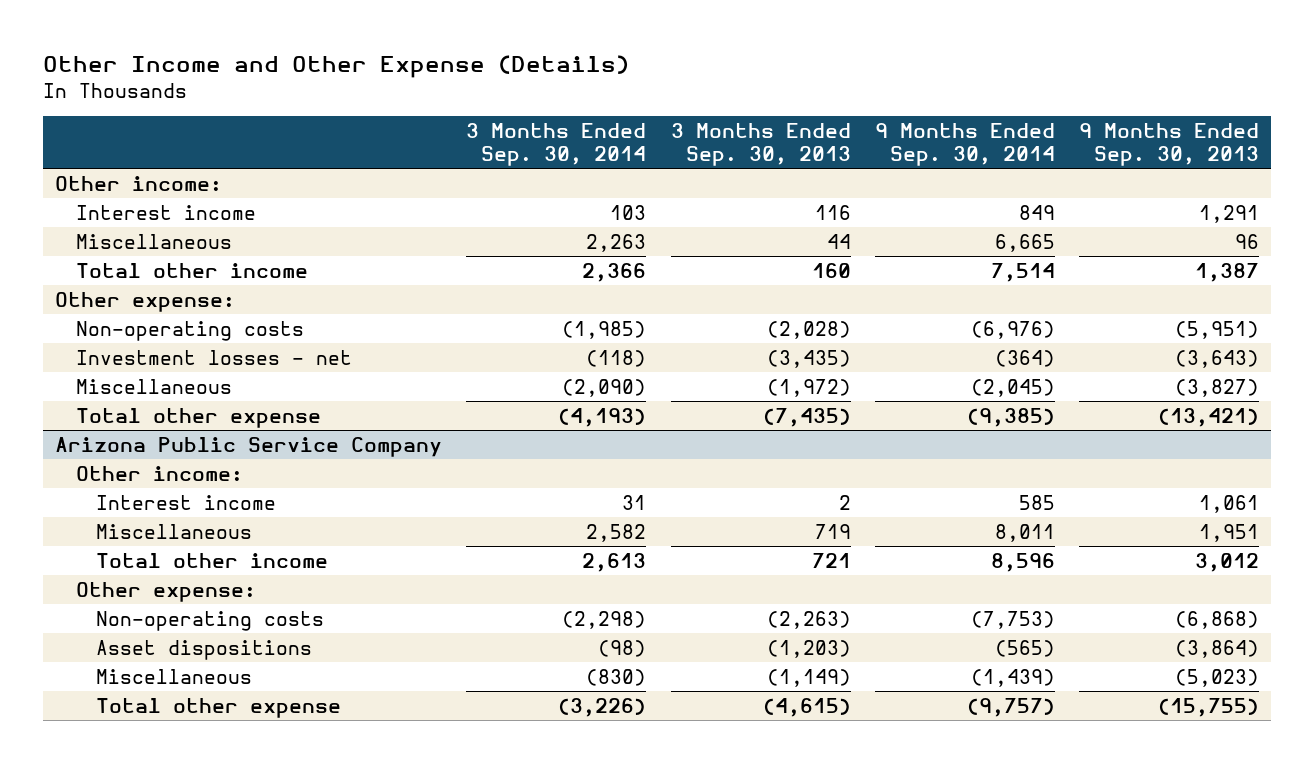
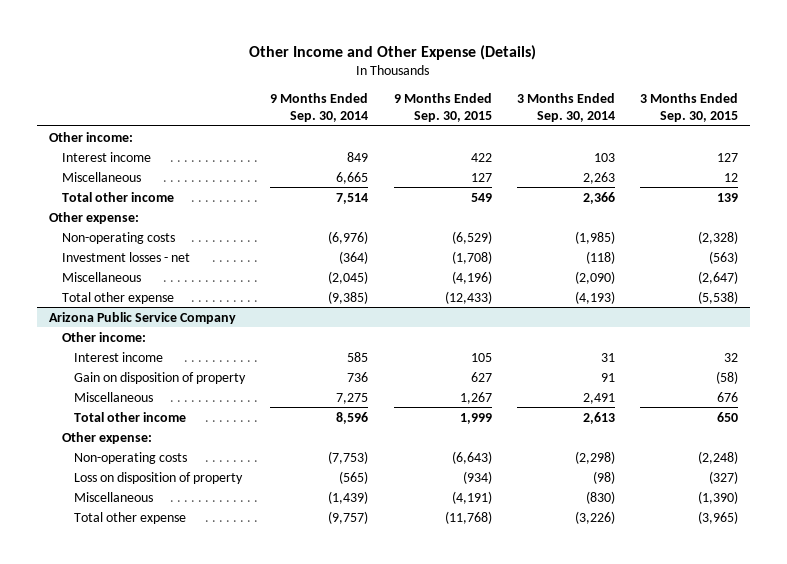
- | 3 Months Ended Sep. 30, 2014 | 3 Months Ended Sep. 30, 2013 | 9 Months Ended Sep. 30, 2014 | 9 Months Ended Sep. 30, 2013
+ | 9 Months Ended Sep. 30, 2014 | 9 Months Ended Sep. 30, 2015 | 3 Months Ended Sep. 30, 2014 | 3 Months Ended Sep. 30, 2015
@ Arizona Public Service Company
- Miscellaneous | 2,582 | 719 | 8,011 | 1,951
+ Gain on disposition of property | 736 | 627 | 91 | (58)
+ Miscellaneous | 7,275 | 1,267 | 2,491 | 676
- Asset dispositions | (98) | (1,203) | (565) | (3,864)
+ Loss on disposition of property | (565) | (934) | (98) | (327)

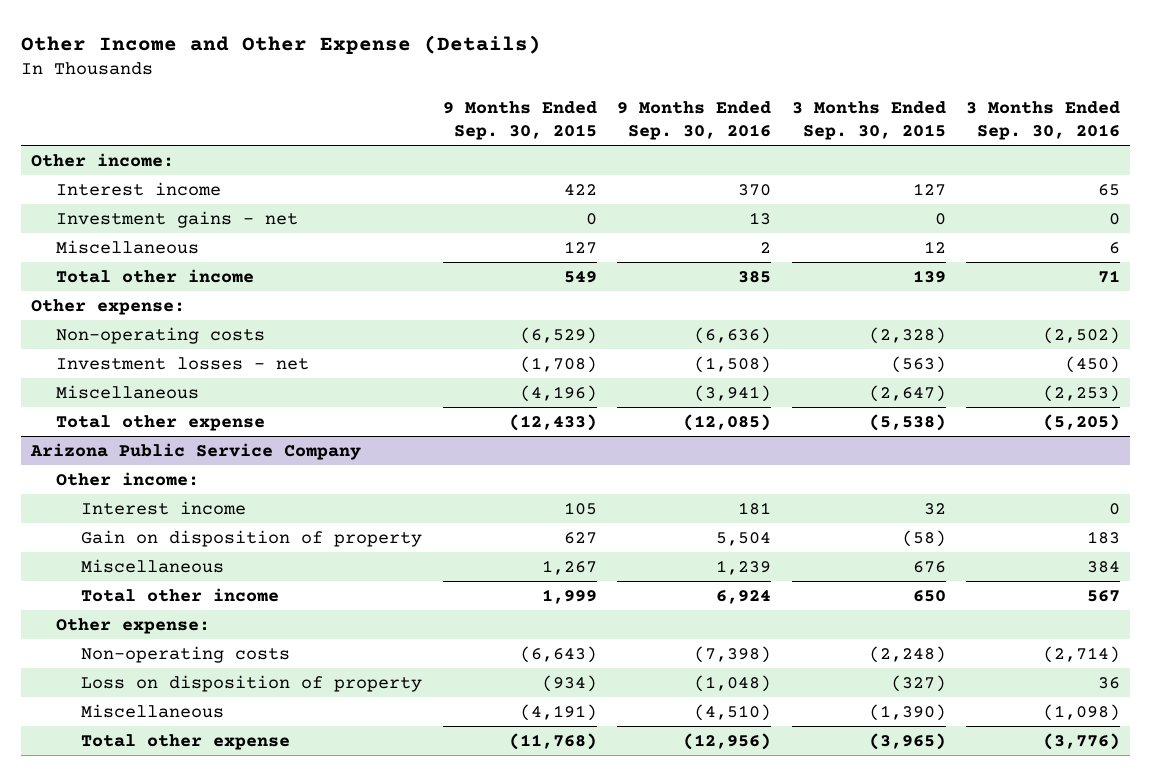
- | 9 Months Ended Sep. 30, 2014 | 9 Months Ended Sep. 30, 2015 | 3 Months Ended Sep. 30, 2014 | 3 Months Ended Sep. 30, 2015
+ | 9 Months Ended Sep. 30, 2015 | 9 Months Ended Sep. 30, 2016 | 3 Months Ended Sep. 30, 2015 | 3 Months Ended Sep. 30, 2016
+ Investment gains - net | 0 | 13 | 0 | 0

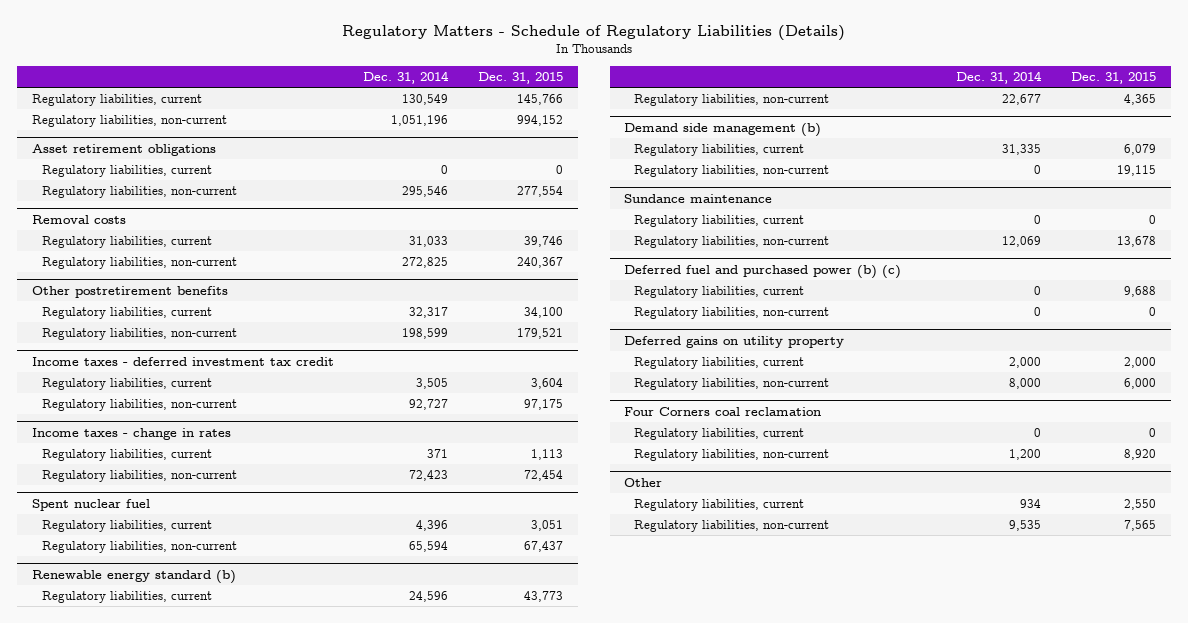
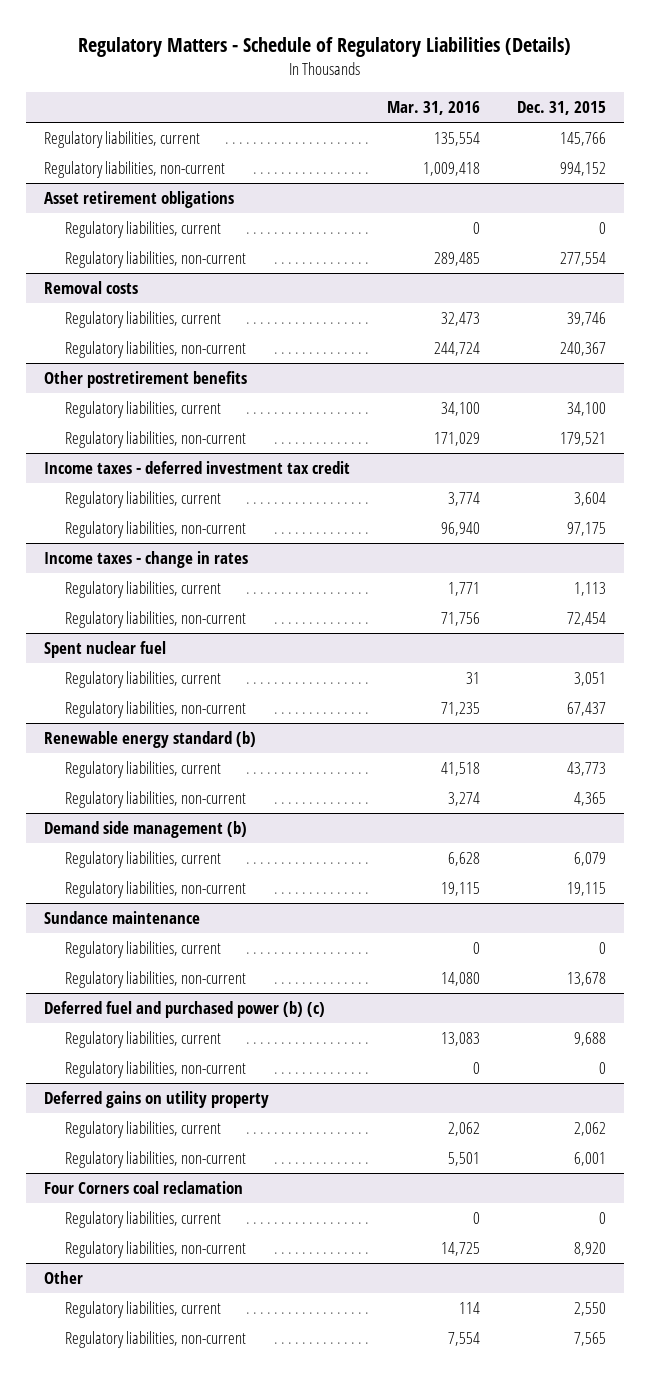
- | Dec. 31, 2014 | Dec. 31, 2015
+ | Mar. 31, 2016 | Dec. 31, 2015
@ Deferred gains on utility property
- Regulatory liabilities, current | 2,000 | 2,000
- Regulatory liabilities, non-current | 8,000 | 6,000
+ Regulatory liabilities, current | 2,062 | 2,062
+ Regulatory liabilities, non-current | 5,501 | 6,001

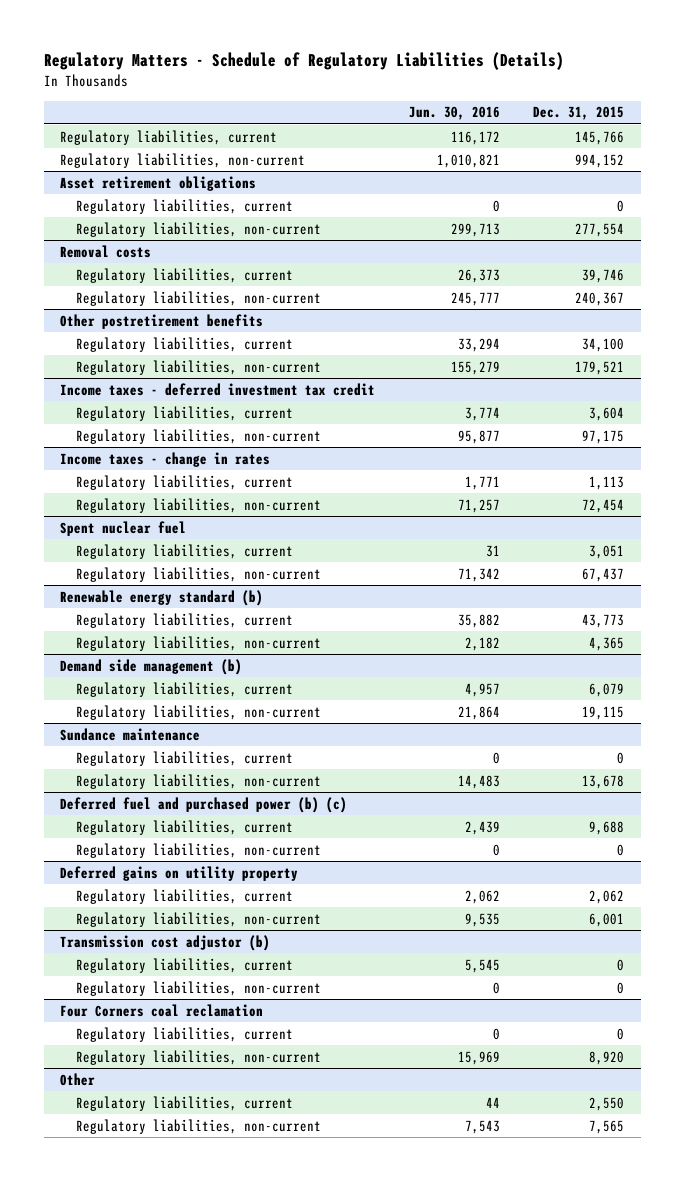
- | Mar. 31, 2016 | Dec. 31, 2015
+ | Jun. 30, 2016 | Dec. 31, 2015
+ Transmission cost adjustor (b)
+ Regulatory liabilities, current | 5,545 | 0
+ Regulatory liabilities, non-current | 0 | 0

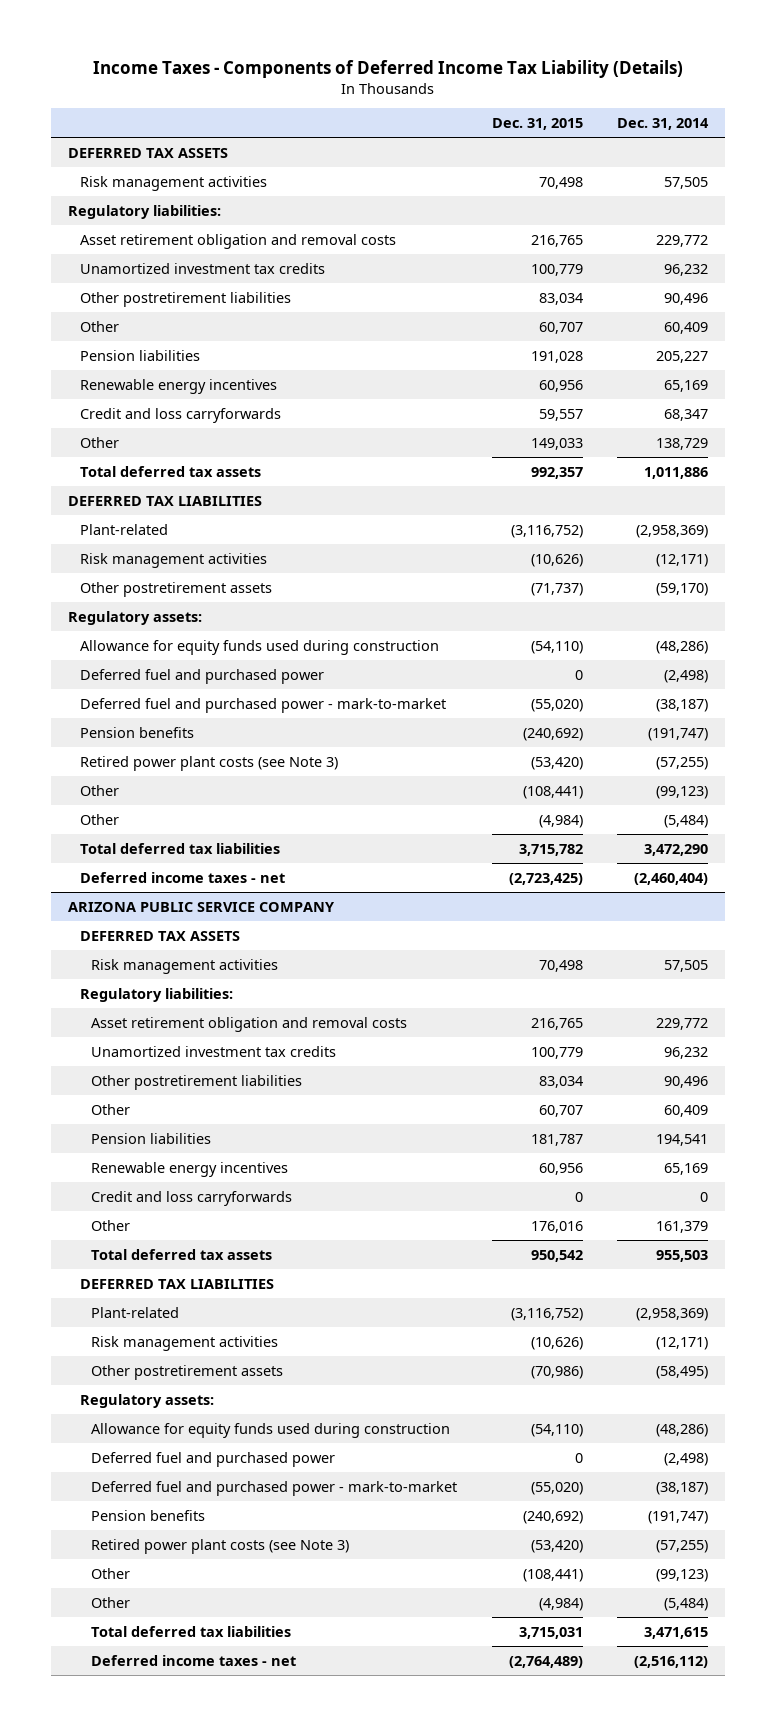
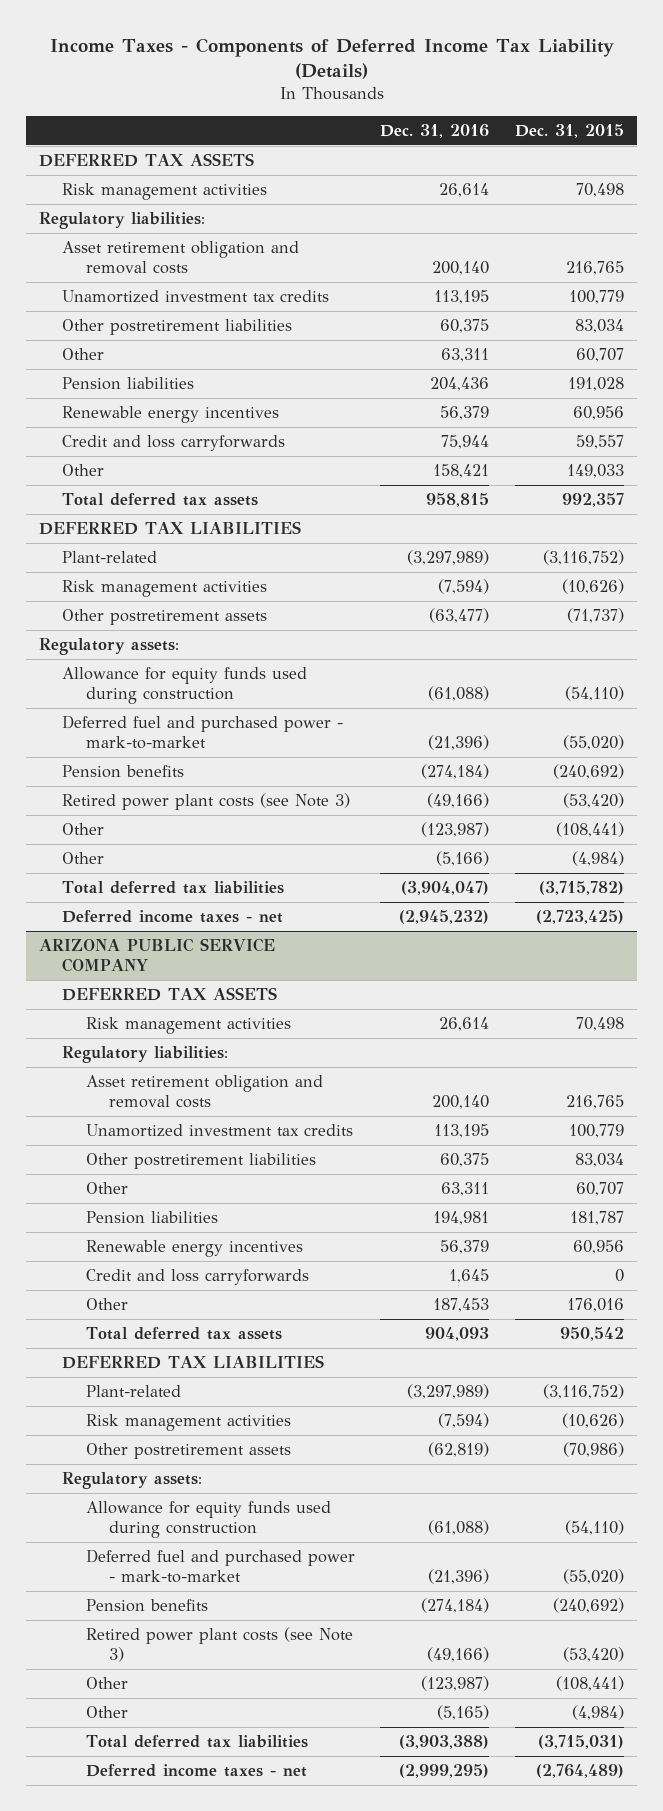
- | Dec. 31, 2015 | Dec. 31, 2014
+ | Dec. 31, 2016 | Dec. 31, 2015
- Deferred fuel and purchased power | 0 | (2,498)
- Total deferred tax liabilities | 3,715,782 | 3,472,290
+ Total deferred tax liabilities | (3,904,047) | (3,715,782)
@ ARIZONA PUBLIC SERVICE COMPANY
- Deferred fuel and purchased power | 0 | (2,498)
- Total deferred tax liabilities | 3,715,031 | 3,471,615
+ Total deferred tax liabilities | (3,903,388) | (3,715,031)

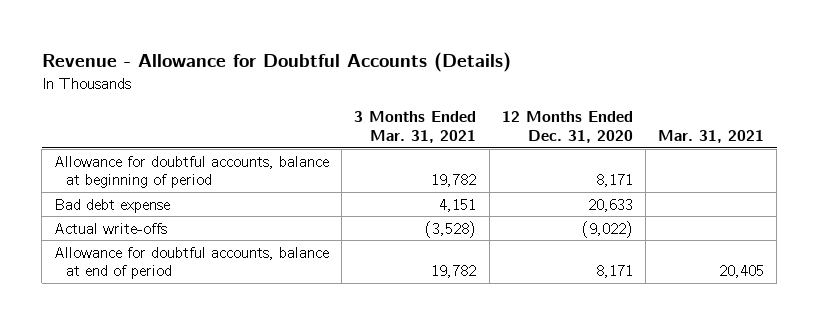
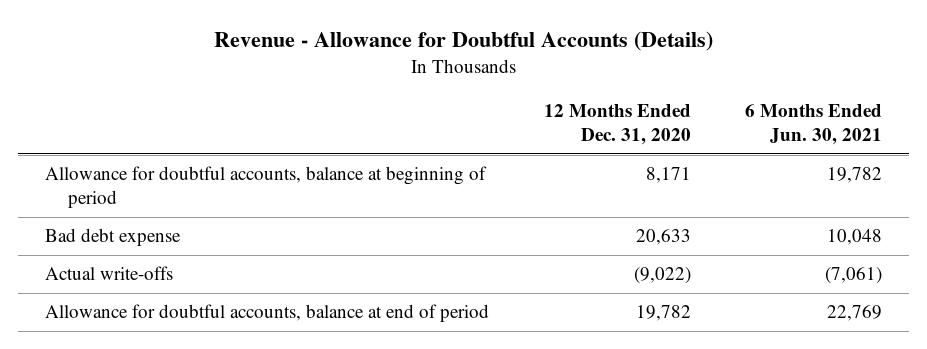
- | 3 Months Ended Mar. 31, 2021 | 12 Months Ended Dec. 31, 2020 | Mar. 31, 2021
+ | 12 Months Ended Dec. 31, 2020 | 6 Months Ended Jun. 30, 2021
- Allowance for doubtful accounts, balance at end of period | 19,782 | 8,171 | 20,405
+ Allowance for doubtful accounts, balance at end of period | 19,782 | 22,769

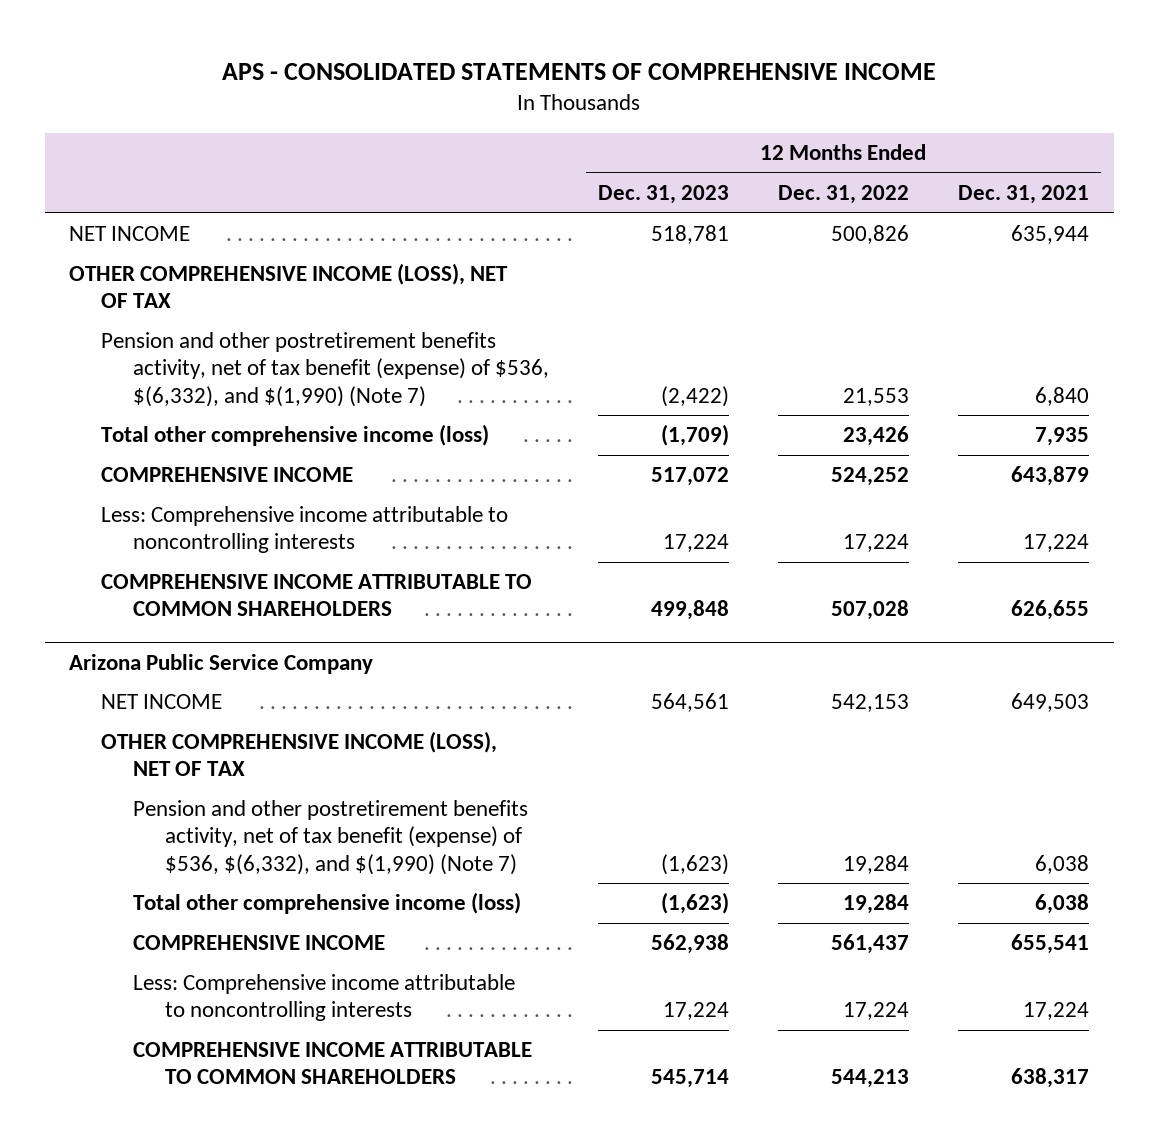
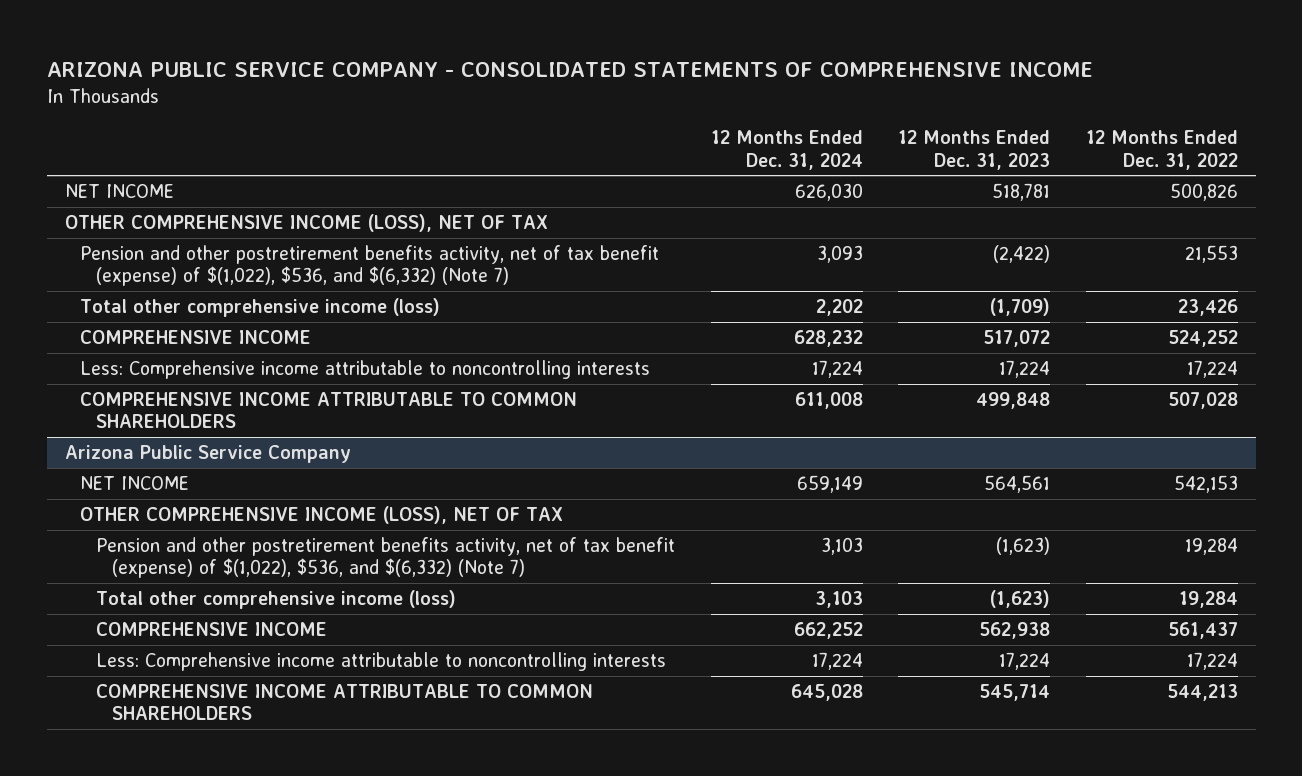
- APS - CONSOLIDATED STATEMENTS OF COMPREHENSIVE INCOME
+ ARIZONA PUBLIC SERVICE COMPANY - CONSOLIDATED STATEMENTS OF COMPREHENSIVE INCOME
- | 12 Months Ended Dec. 31, 2023 | 12 Months Ended Dec. 31, 2022 | 12 Months Ended Dec. 31, 2021
+ | 12 Months Ended Dec. 31, 2024 | 12 Months Ended Dec. 31, 2023 | 12 Months Ended Dec. 31, 2022
- Pension and other postretirement benefits activity, net of tax benefit (expense) of $536, $(6,332), and $(1,990) (Note 7) | (2,422) | 21,553 | 6,840
+ Pension and other postretirement benefits activity, net of tax benefit (expense) of $(1,022), $536, and $(6,332) (Note 7) | 3,093 | (2,422) | 21,553
@ Arizona Public Service Company
- Pension and other postretirement benefits activity, net of tax benefit (expense) of $536, $(6,332), and $(1,990) (Note 7) | (1,623) | 19,284 | 6,038
+ Pension and other postretirement benefits activity, net of tax benefit (expense) of $(1,022), $536, and $(6,332) (Note 7) | 3,103 | (1,623) | 19,284

